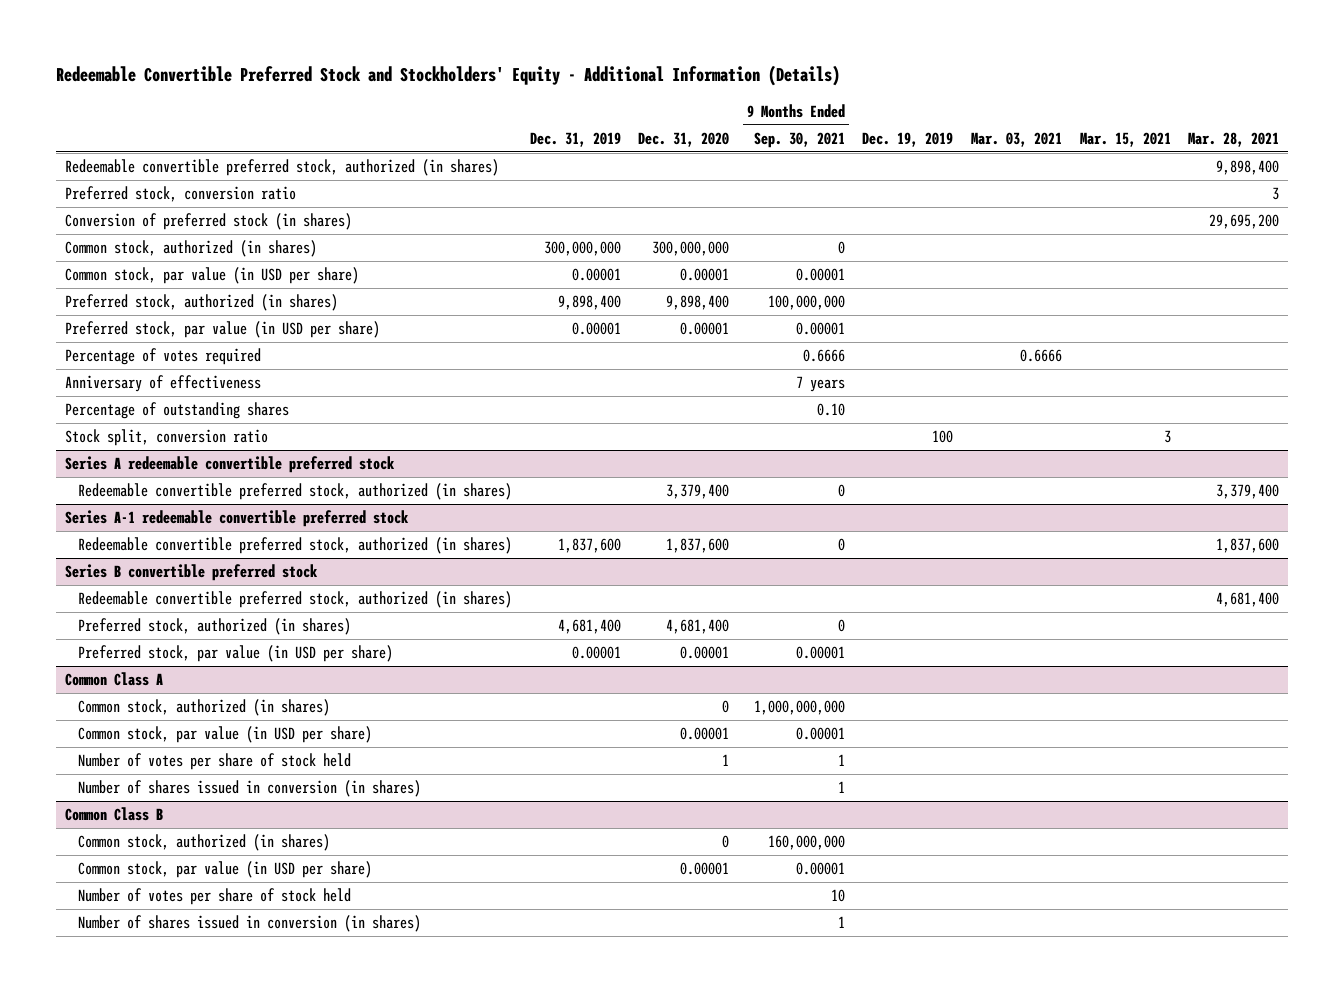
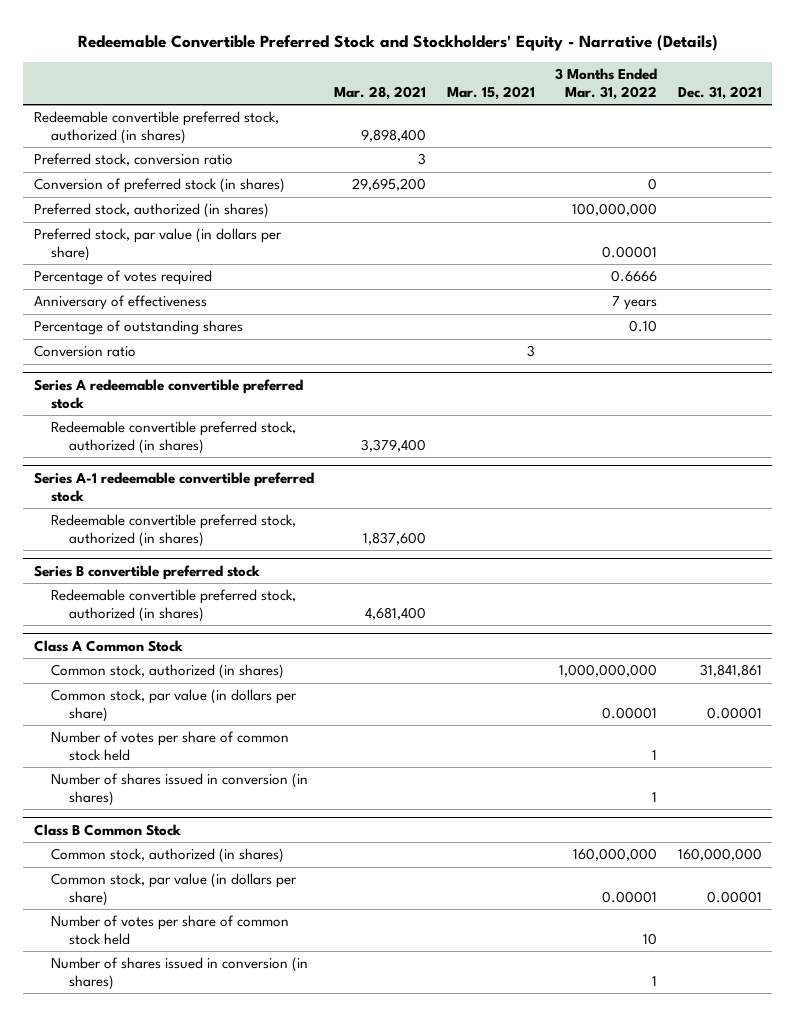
- Redeemable Convertible Preferred Stock and Stockholders' Equity - Additional Information (Details)
+ Redeemable Convertible Preferred Stock and Stockholders' Equity - Narrative (Details)
- | Dec. 31, 2019 | Dec. 31, 2020 | 9 Months Ended Sep. 30, 2021 | Dec. 19, 2019 | Mar. 03, 2021 | Mar. 15, 2021 | Mar. 28, 2021
+ | Mar. 28, 2021 | Mar. 15, 2021 | 3 Months Ended Mar. 31, 2022 | Dec. 31, 2021
- Common stock, authorized (in shares) | 300,000,000 | 300,000,000 | 0 | | | |
- Common stock, par value (in USD per share) | 0.00001 | 0.00001 | 0.00001 | | | |
- Preferred stock, par value (in USD per share) | 0.00001 | 0.00001 | 0.00001 | | | |
+ Preferred stock, par value (in dollars per share) | | | 0.00001 |
- Stock split, conversion ratio | | | | 100 | | 3 |
+ Conversion ratio | | 3 | |
@ Series B convertible preferred stock
- Preferred stock, authorized (in shares) | 4,681,400 | 4,681,400 | 0 | | | |
- Preferred stock, par value (in USD per share) | 0.00001 | 0.00001 | 0.00001 | | | |
- Common Class A
+ Class A Common Stock
- Common stock, par value (in USD per share) | | 0.00001 | 0.00001 | | | |
- Number of votes per share of stock held | | 1 | 1 | | | |
+ Common stock, par value (in dollars per share) | | | 0.00001 | 0.00001
+ Number of votes per share of common stock held | | | 1 |
- Common Class B
+ Class B Common Stock
- Common stock, par value (in USD per share) | | 0.00001 | 0.00001 | | | |
- Number of votes per share of stock held | | | 10 | | | |
+ Common stock, par value (in dollars per share) | | | 0.00001 | 0.00001
+ Number of votes per share of common stock held | | | 10 |

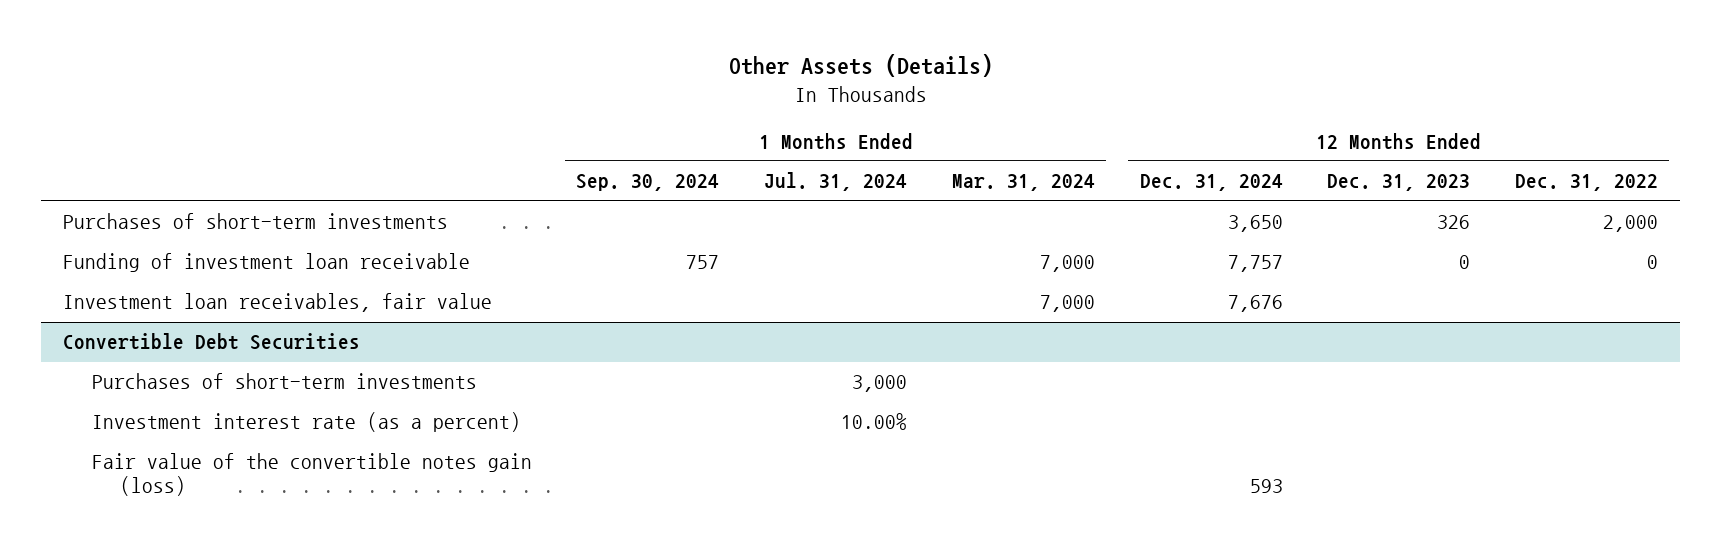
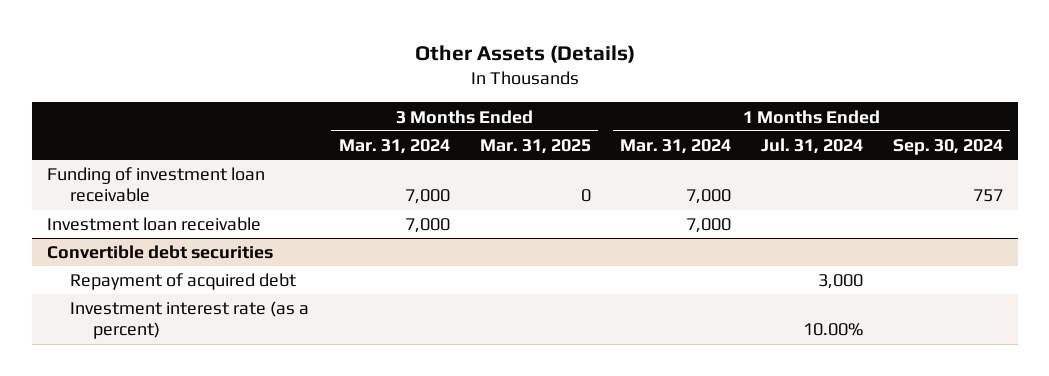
- | 1 Months Ended Sep. 30, 2024 | 1 Months Ended Jul. 31, 2024 | 1 Months Ended Mar. 31, 2024 | 12 Months Ended Dec. 31, 2024 | 12 Months Ended Dec. 31, 2023 | 12 Months Ended Dec. 31, 2022
+ | 3 Months Ended Mar. 31, 2024 | 3 Months Ended Mar. 31, 2025 | 1 Months Ended Mar. 31, 2024 | 1 Months Ended Jul. 31, 2024 | 1 Months Ended Sep. 30, 2024
- Purchases of short-term investments | | | | 3,650 | 326 | 2,000
- Investment loan receivables, fair value | | | 7,000 | 7,676 | |
- Convertible Debt Securities
- Purchases of short-term investments | | 3,000 | | | |
+ Investment loan receivable | 7,000 | | 7,000 | |
+ Convertible debt securities
+ Repayment of acquired debt | | | | 3,000 |
- Fair value of the convertible notes gain (loss) | | | | 593 | |

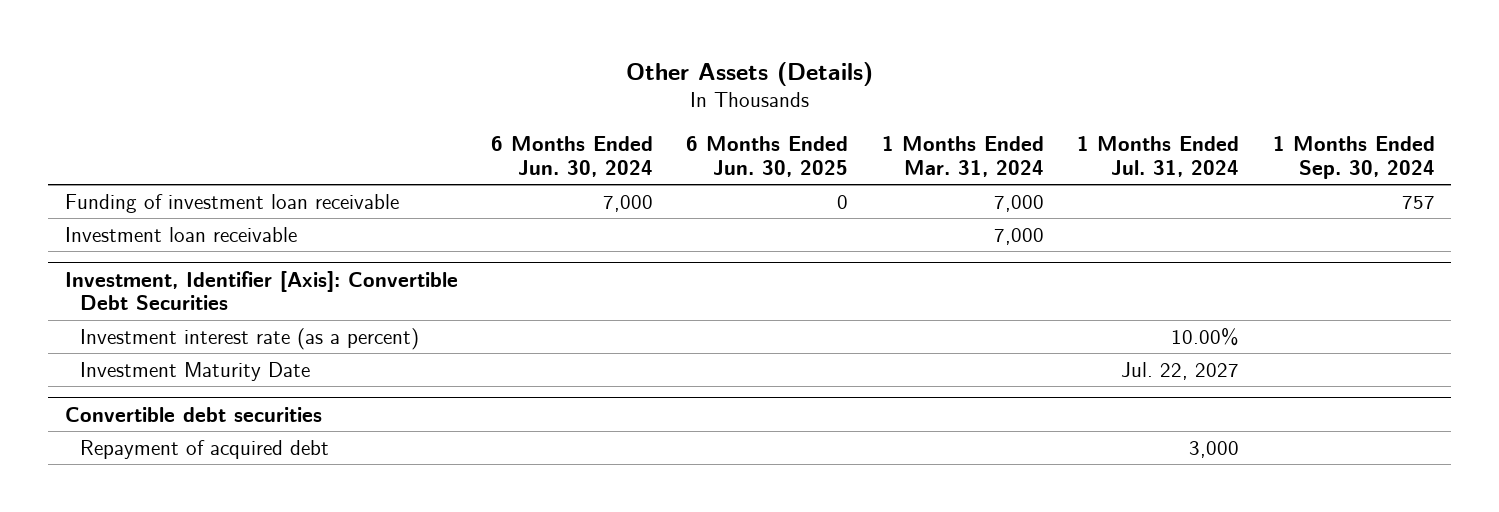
- | 3 Months Ended Mar. 31, 2024 | 3 Months Ended Mar. 31, 2025 | 1 Months Ended Mar. 31, 2024 | 1 Months Ended Jul. 31, 2024 | 1 Months Ended Sep. 30, 2024
+ | 6 Months Ended Jun. 30, 2024 | 6 Months Ended Jun. 30, 2025 | 1 Months Ended Mar. 31, 2024 | 1 Months Ended Jul. 31, 2024 | 1 Months Ended Sep. 30, 2024
+ Investment, Identifier [Axis]: Convertible Debt Securities
+ Investment interest rate (as a percent) | | | | 10.00% |
+ Investment Maturity Date | | | | Jul. 22, 2027 |
@ Convertible debt securities
- Investment interest rate (as a percent) | | | | 10.00% |

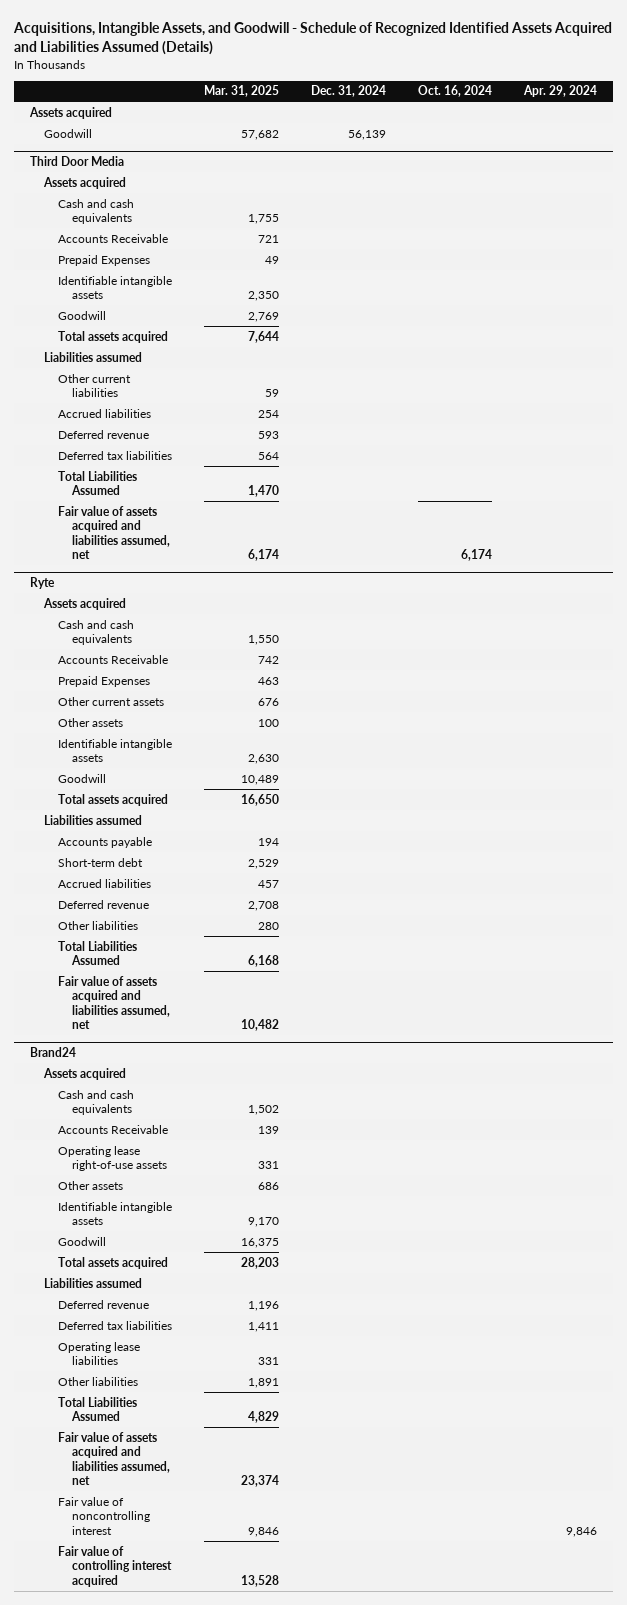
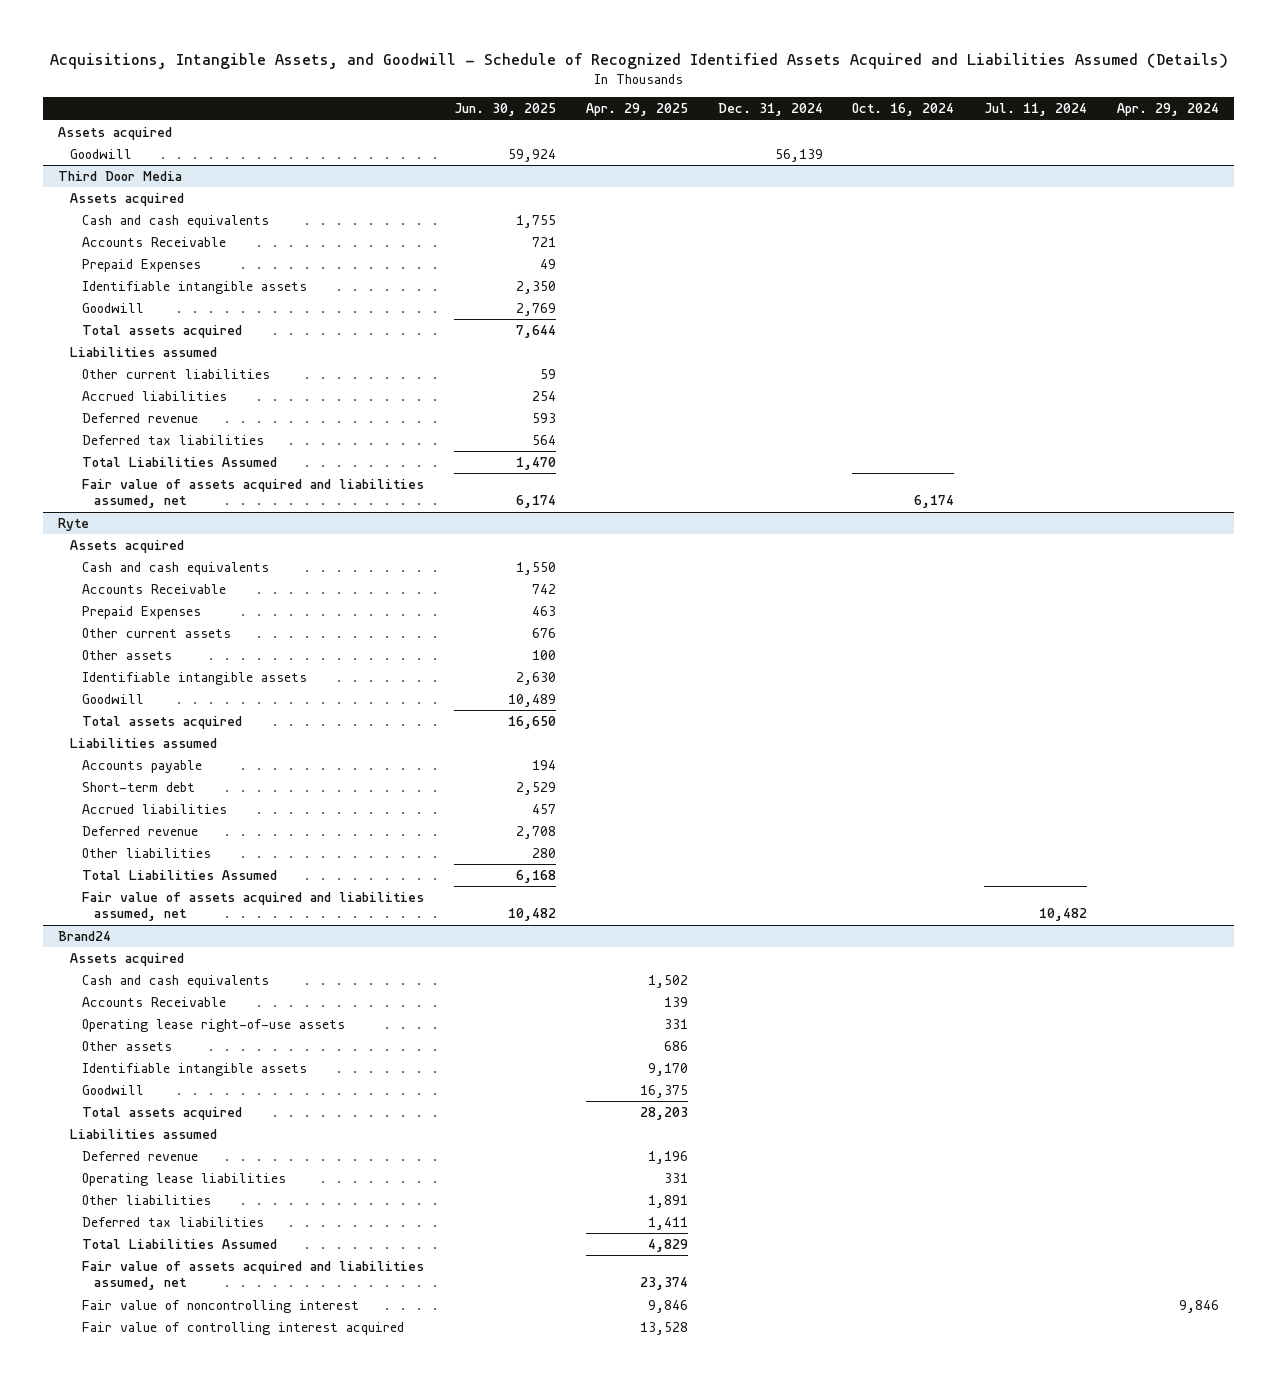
- | Mar. 31, 2025 | Dec. 31, 2024 | Oct. 16, 2024 | Apr. 29, 2024
+ | Jun. 30, 2025 | Apr. 29, 2025 | Dec. 31, 2024 | Oct. 16, 2024 | Jul. 11, 2024 | Apr. 29, 2024
@ Brand24
moved down: Deferred tax liabilities | | 1,411 | | | |

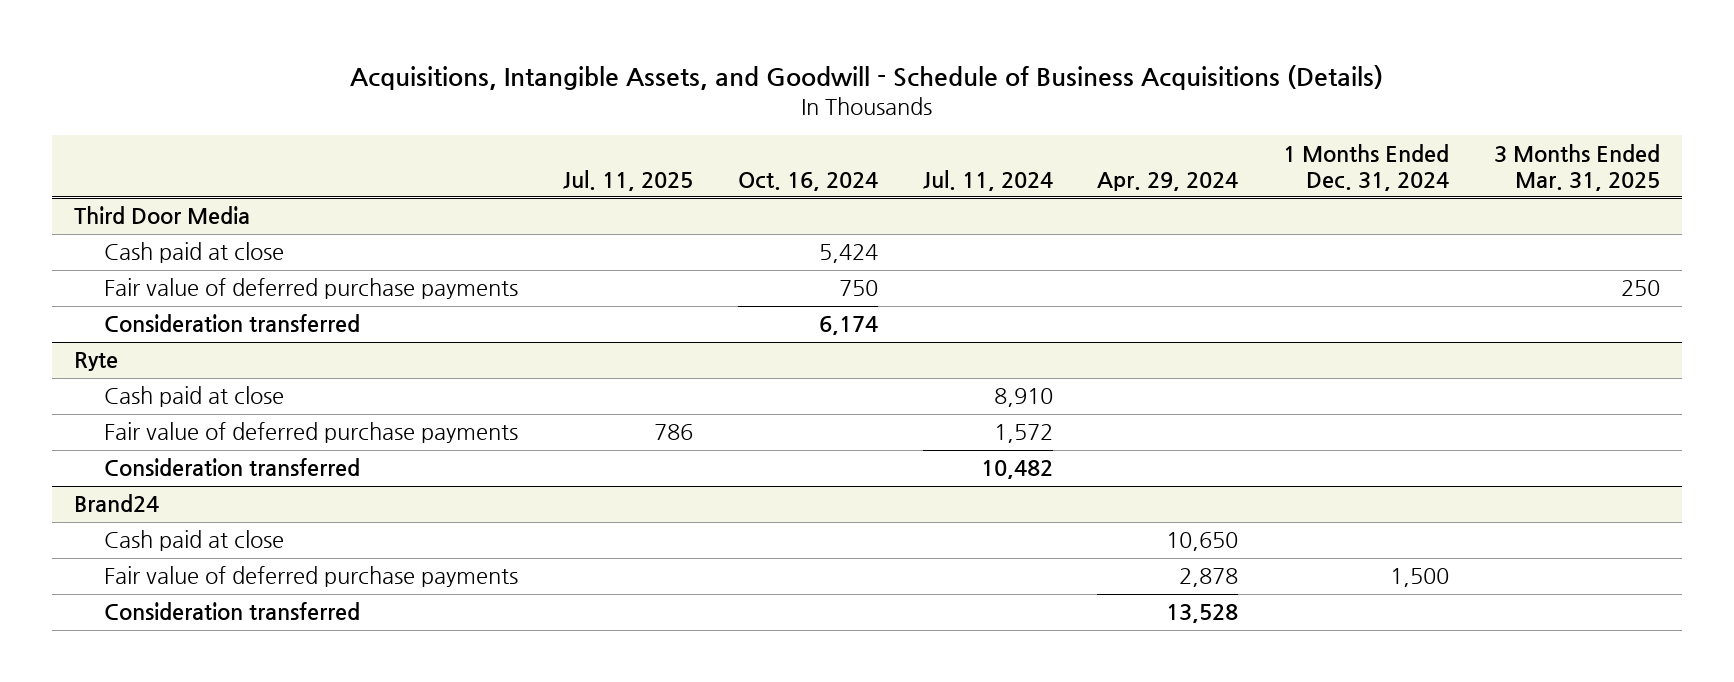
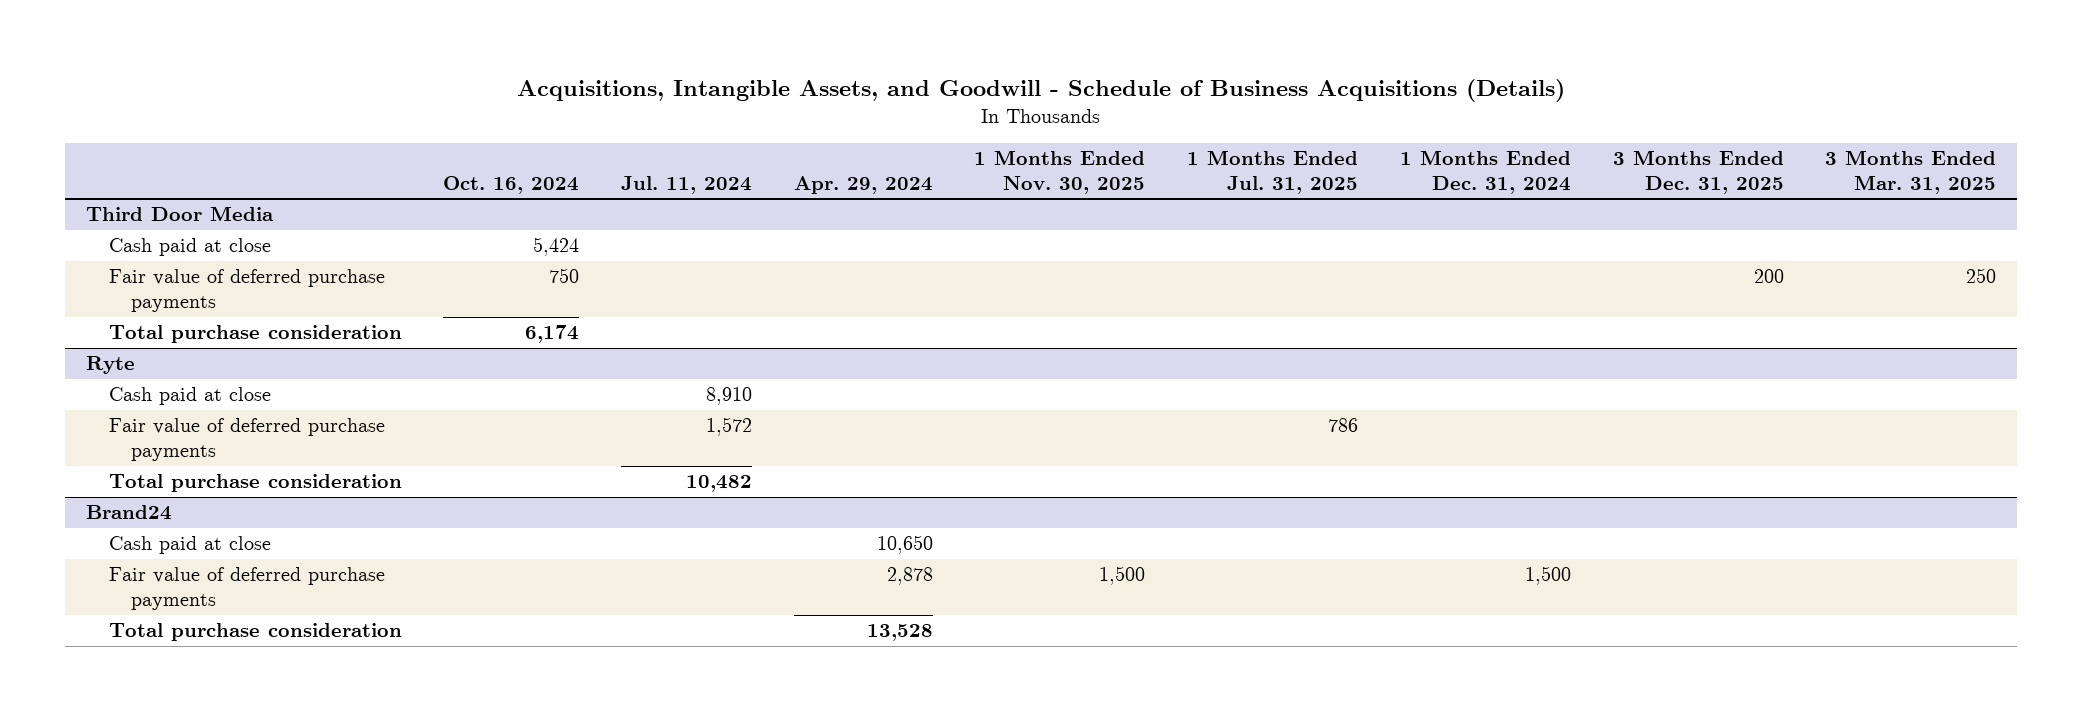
- | Jul. 11, 2025 | Oct. 16, 2024 | Jul. 11, 2024 | Apr. 29, 2024 | 1 Months Ended Dec. 31, 2024 | 3 Months Ended Mar. 31, 2025
+ | Oct. 16, 2024 | Jul. 11, 2024 | Apr. 29, 2024 | 1 Months Ended Nov. 30, 2025 | 1 Months Ended Jul. 31, 2025 | 1 Months Ended Dec. 31, 2024 | 3 Months Ended Dec. 31, 2025 | 3 Months Ended Mar. 31, 2025
@ Third Door Media
- Consideration transferred | | 6,174 | | | |
+ Total purchase consideration | 6,174 | | | | | | |
@ Ryte
- Consideration transferred | | | 10,482 | | |
+ Total purchase consideration | | 10,482 | | | | | |
@ Brand24
- Consideration transferred | | | | 13,528 | |
+ Total purchase consideration | | | 13,528 | | | | |

